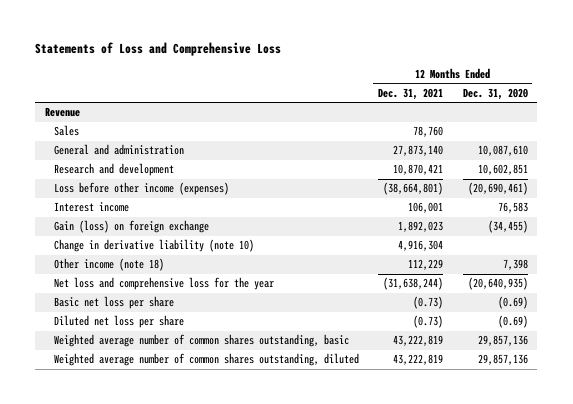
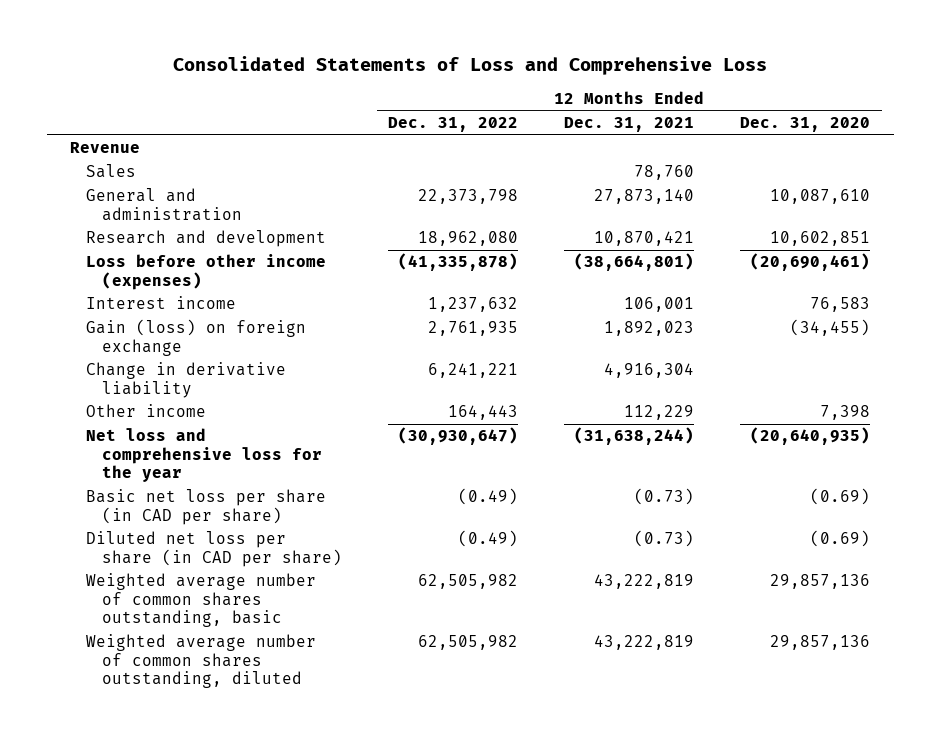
- Statements of Loss and Comprehensive Loss
+ Consolidated Statements of Loss and Comprehensive Loss
- | 12 Months Ended Dec. 31, 2021 | 12 Months Ended Dec. 31, 2020
+ | 12 Months Ended Dec. 31, 2022 | 12 Months Ended Dec. 31, 2021 | 12 Months Ended Dec. 31, 2020
- Change in derivative liability (note 10) | 4,916,304 |
- Other income (note 18) | 112,229 | 7,398
+ Change in derivative liability | 6,241,221 | 4,916,304 |
+ Other income | 164,443 | 112,229 | 7,398
- Basic net loss per share | (0.73) | (0.69)
- Diluted net loss per share | (0.73) | (0.69)
+ Basic net loss per share (in CAD per share) | (0.49) | (0.73) | (0.69)
+ Diluted net loss per share (in CAD per share) | (0.49) | (0.73) | (0.69)

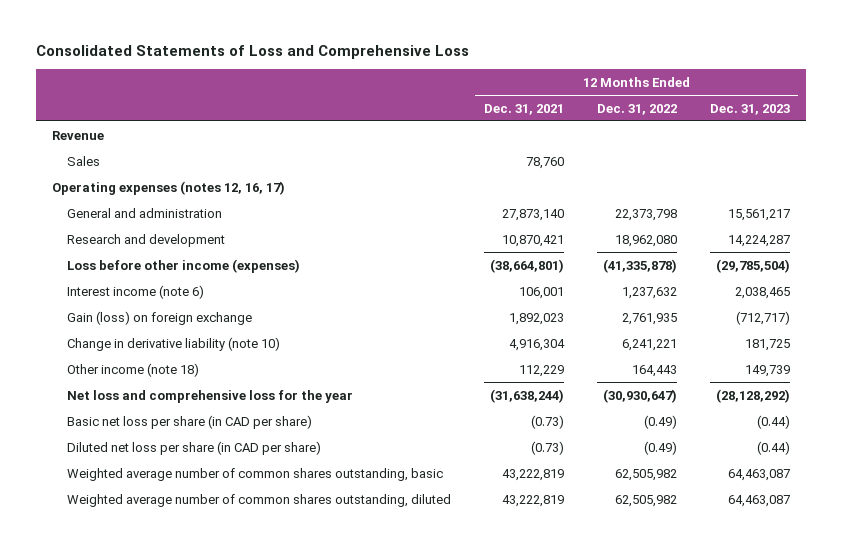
- | 12 Months Ended Dec. 31, 2022 | 12 Months Ended Dec. 31, 2021 | 12 Months Ended Dec. 31, 2020
+ | 12 Months Ended Dec. 31, 2021 | 12 Months Ended Dec. 31, 2022 | 12 Months Ended Dec. 31, 2023
+ Operating expenses (notes 12, 16, 17)
- Interest income | 1,237,632 | 106,001 | 76,583
+ Interest income (note 6) | 106,001 | 1,237,632 | 2,038,465
- Change in derivative liability | 6,241,221 | 4,916,304 |
- Other income | 164,443 | 112,229 | 7,398
+ Change in derivative liability (note 10) | 4,916,304 | 6,241,221 | 181,725
+ Other income (note 18) | 112,229 | 164,443 | 149,739

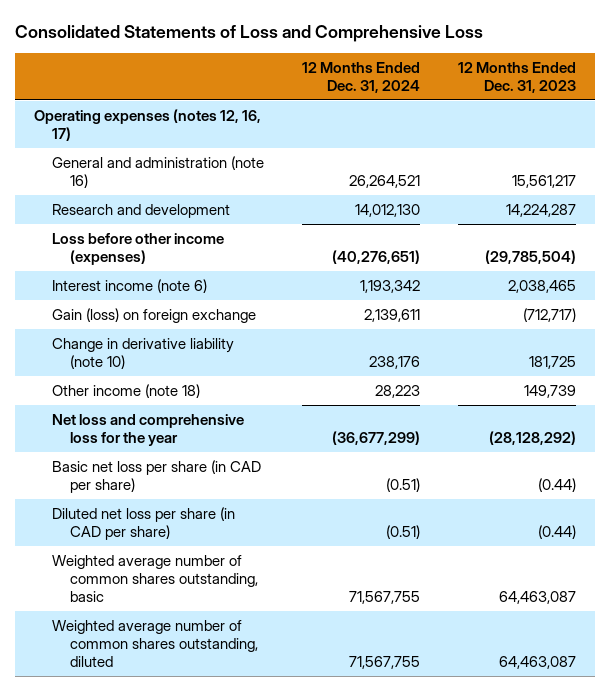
- | 12 Months Ended Dec. 31, 2021 | 12 Months Ended Dec. 31, 2022 | 12 Months Ended Dec. 31, 2023
+ | 12 Months Ended Dec. 31, 2024 | 12 Months Ended Dec. 31, 2023
- Revenue
- Sales | 78,760 | |
- General and administration | 27,873,140 | 22,373,798 | 15,561,217
+ General and administration (note 16) | 26,264,521 | 15,561,217

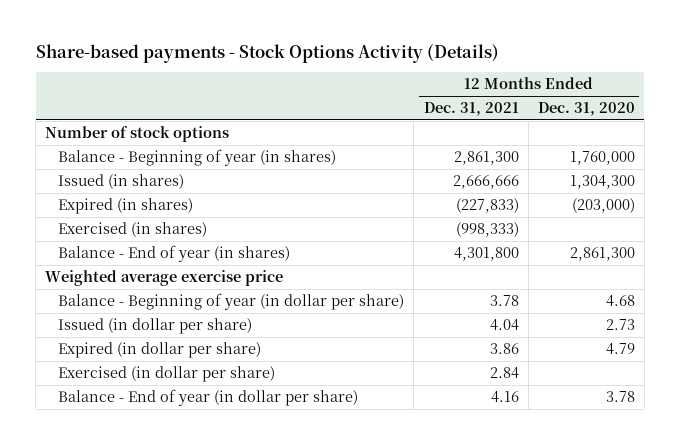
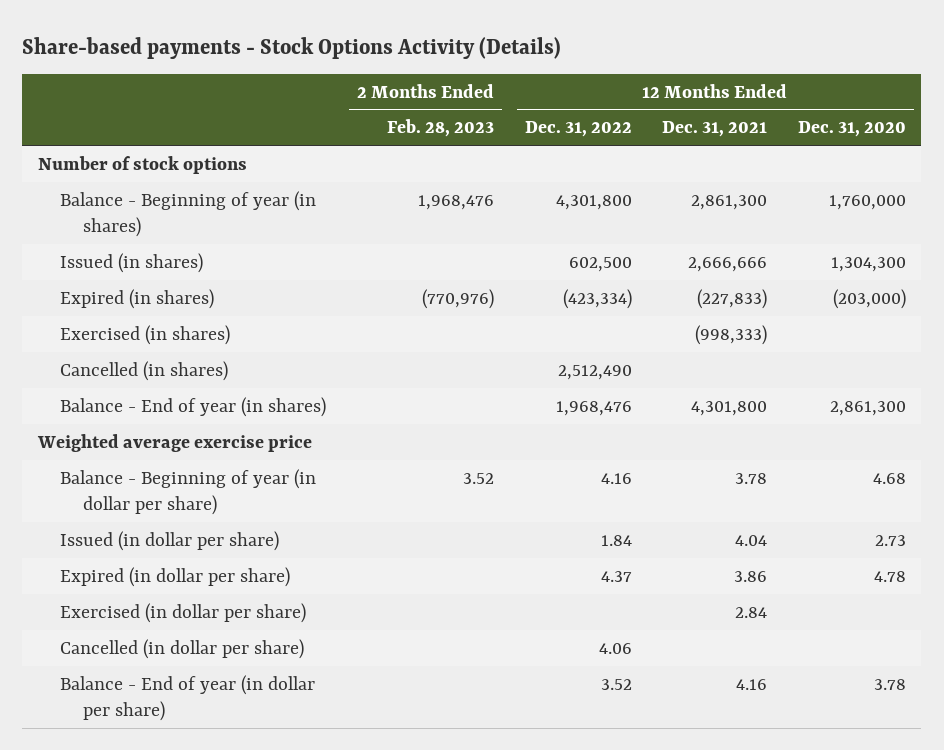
- | 12 Months Ended Dec. 31, 2021 | 12 Months Ended Dec. 31, 2020
+ | 2 Months Ended Feb. 28, 2023 | 12 Months Ended Dec. 31, 2022 | 12 Months Ended Dec. 31, 2021 | 12 Months Ended Dec. 31, 2020
+ Cancelled (in shares) | | 2,512,490 | |
- Expired (in dollar per share) | 3.86 | 4.79
+ Expired (in dollar per share) | | 4.37 | 3.86 | 4.78
+ Cancelled (in dollar per share) | | 4.06 | |

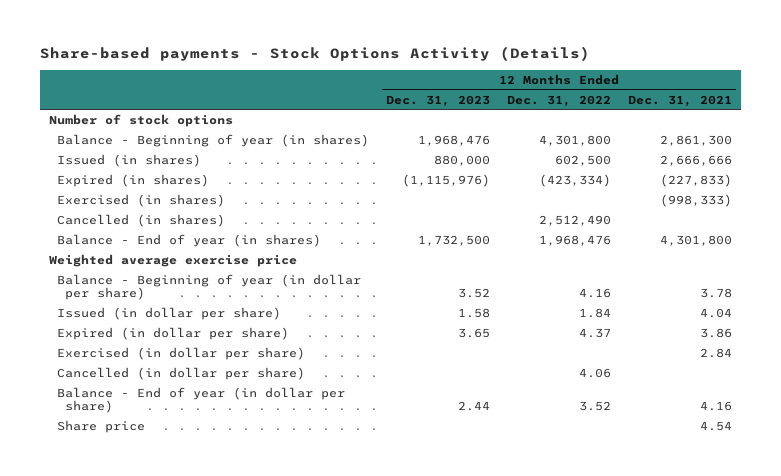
- | 2 Months Ended Feb. 28, 2023 | 12 Months Ended Dec. 31, 2022 | 12 Months Ended Dec. 31, 2021 | 12 Months Ended Dec. 31, 2020
+ | 12 Months Ended Dec. 31, 2023 | 12 Months Ended Dec. 31, 2022 | 12 Months Ended Dec. 31, 2021
+ Share price | | | 4.54

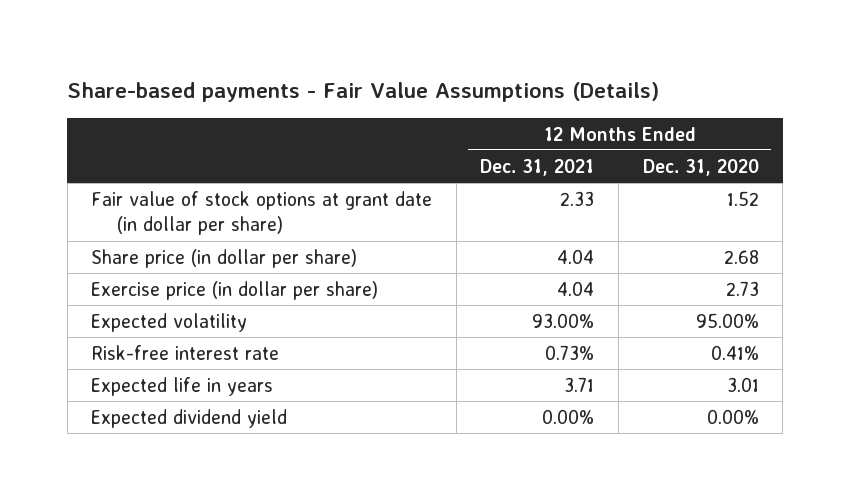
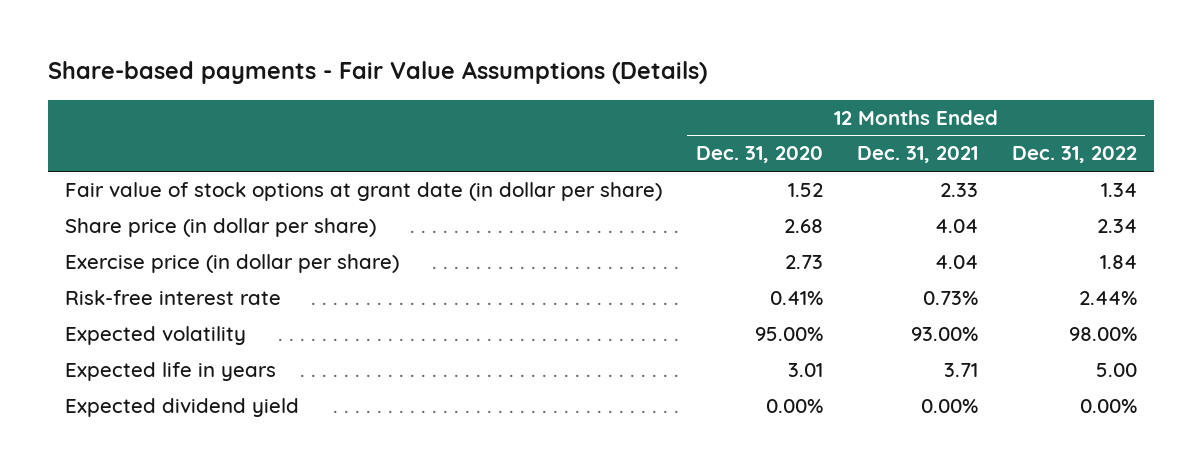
- | 12 Months Ended Dec. 31, 2021 | 12 Months Ended Dec. 31, 2020
+ | 12 Months Ended Dec. 31, 2020 | 12 Months Ended Dec. 31, 2021 | 12 Months Ended Dec. 31, 2022
moved down: Expected volatility | 95.00% | 93.00% | 98.00%

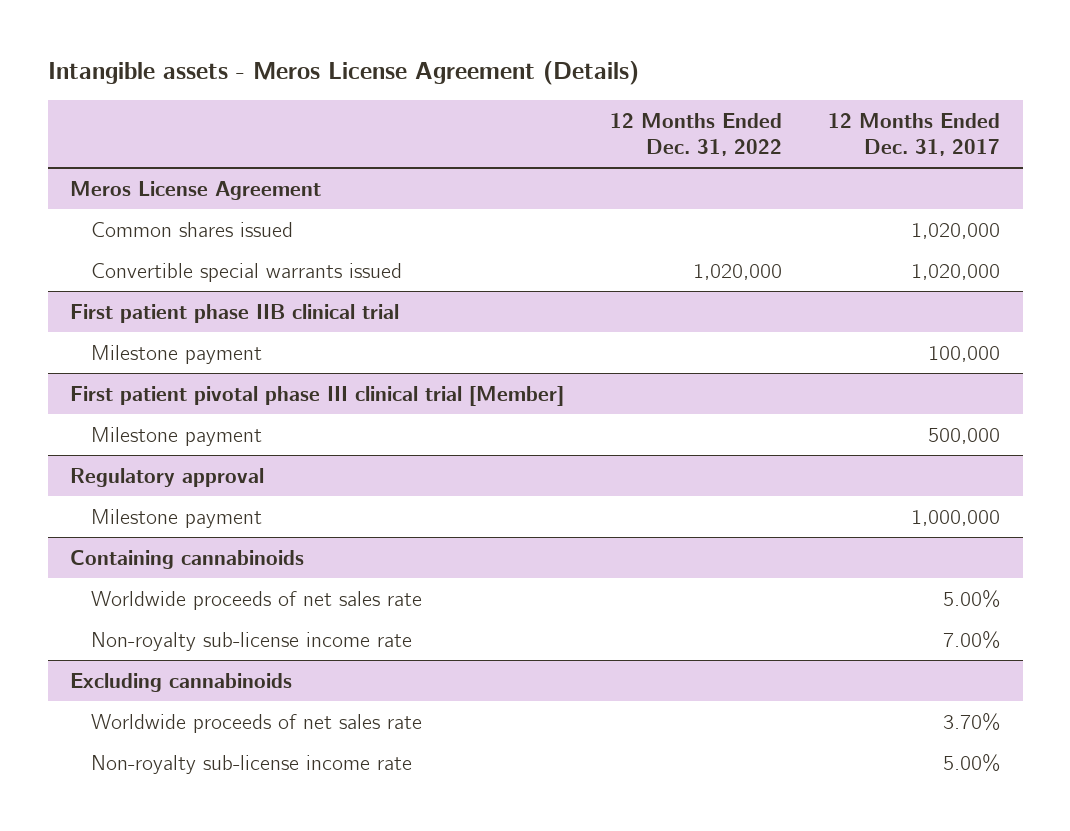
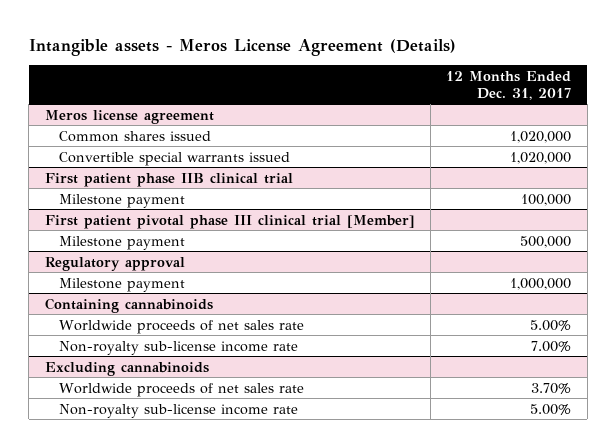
- | 12 Months Ended Dec. 31, 2022 | 12 Months Ended Dec. 31, 2017
+ | 12 Months Ended Dec. 31, 2017
- Meros License Agreement
+ Meros license agreement

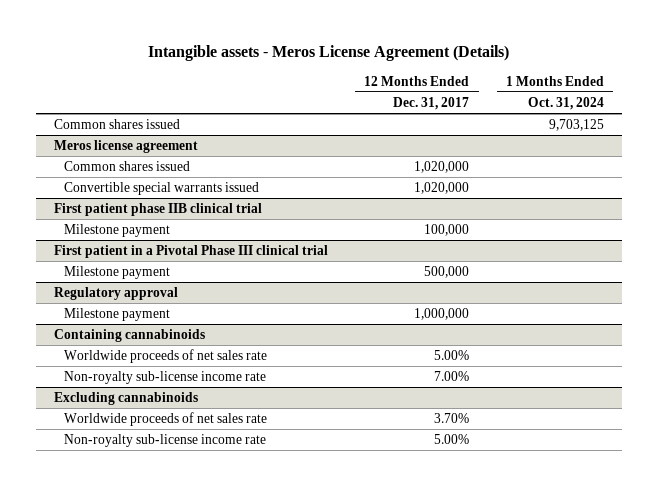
- | 12 Months Ended Dec. 31, 2017
+ | 12 Months Ended Dec. 31, 2017 | 1 Months Ended Oct. 31, 2024
+ Common shares issued | | 9,703,125
- First patient pivotal phase III clinical trial [Member]
+ First patient in a Pivotal Phase III clinical trial

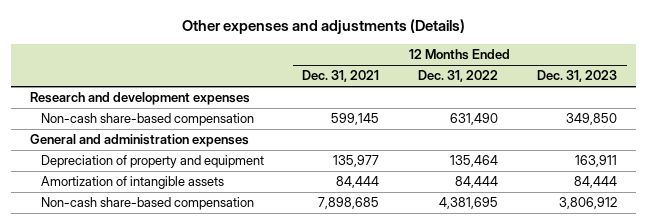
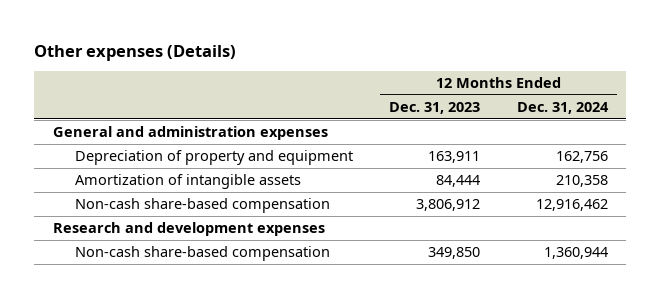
- Other expenses and adjustments (Details)
+ Other expenses (Details)
- | 12 Months Ended Dec. 31, 2021 | 12 Months Ended Dec. 31, 2022 | 12 Months Ended Dec. 31, 2023
+ | 12 Months Ended Dec. 31, 2023 | 12 Months Ended Dec. 31, 2024
moved down: Research and development expenses
moved down: Non-cash share-based compensation | 349,850 | 1,360,944

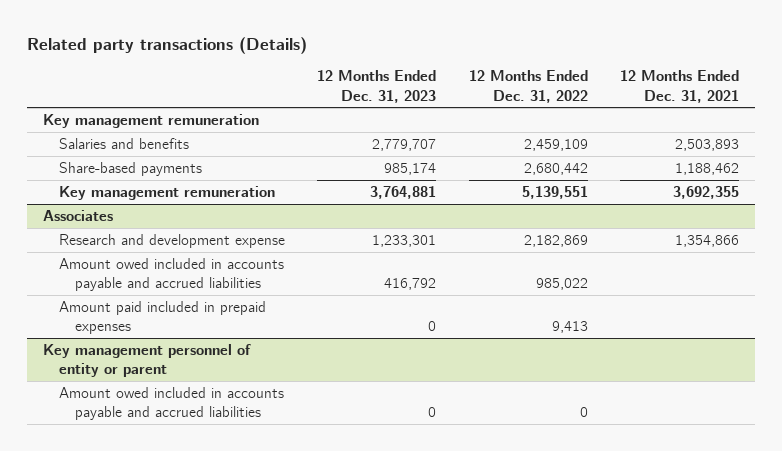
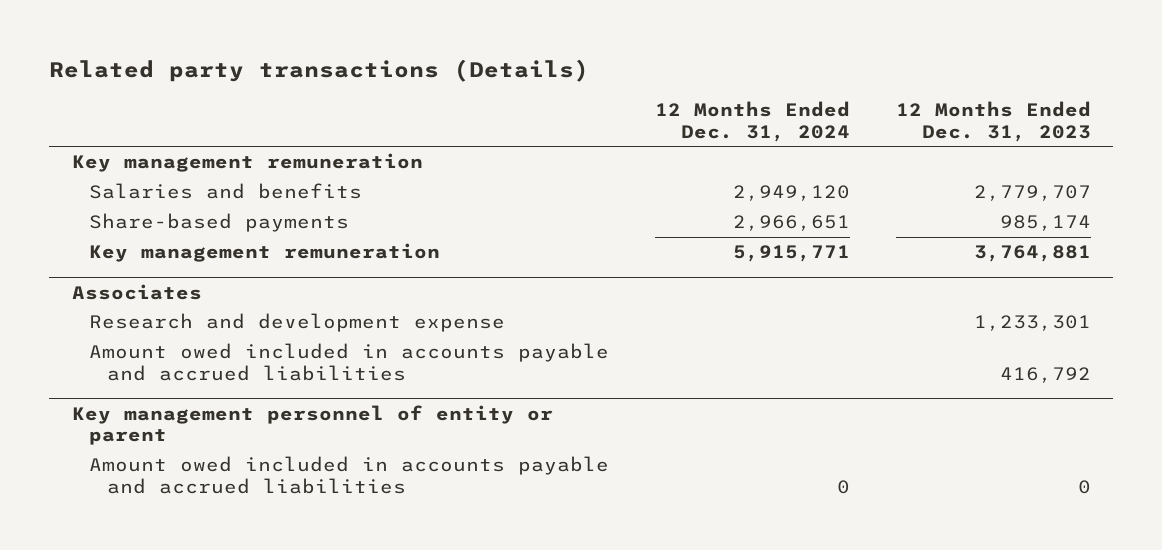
- | 12 Months Ended Dec. 31, 2023 | 12 Months Ended Dec. 31, 2022 | 12 Months Ended Dec. 31, 2021
+ | 12 Months Ended Dec. 31, 2024 | 12 Months Ended Dec. 31, 2023
@ Associates
- Amount paid included in prepaid expenses | 0 | 9,413 |

